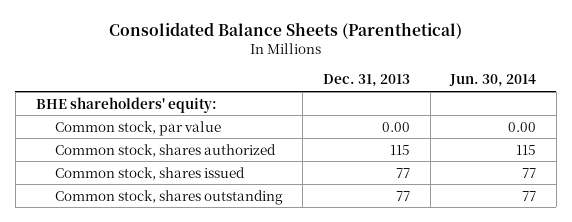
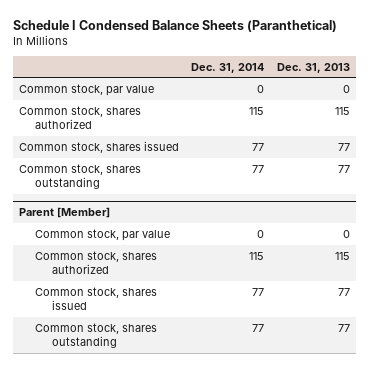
- Consolidated Balance Sheets (Parenthetical)
+ Schedule I Condensed Balance Sheets (Paranthetical)
- | Dec. 31, 2013 | Jun. 30, 2014
+ | Dec. 31, 2014 | Dec. 31, 2013
- BHE shareholders' equity:
- Common stock, par value | 0.00 | 0.00
+ Common stock, par value | 0 | 0
+ Parent [Member]
+ Common stock, par value | 0 | 0
+ Common stock, shares authorized | 115 | 115
+ Common stock, shares issued | 77 | 77
+ Common stock, shares outstanding | 77 | 77

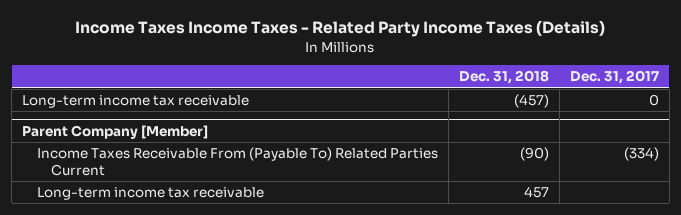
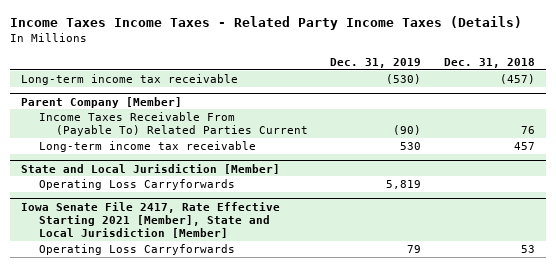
- | Dec. 31, 2018 | Dec. 31, 2017
+ | Dec. 31, 2019 | Dec. 31, 2018
@ Parent Company [Member]
- Income Taxes Receivable From (Payable To) Related Parties Current | (90) | (334)
+ Income Taxes Receivable From (Payable To) Related Parties Current | (90) | 76
+ State and Local Jurisdiction [Member]
+ Operating Loss Carryforwards | 5,819 |
+ Iowa Senate File 2417, Rate Effective Starting 2021 [Member], State and Local Jurisdiction [Member]
+ Operating Loss Carryforwards | 79 | 53

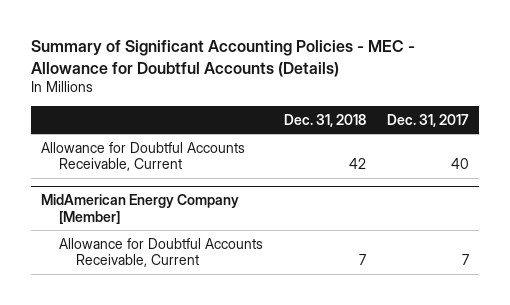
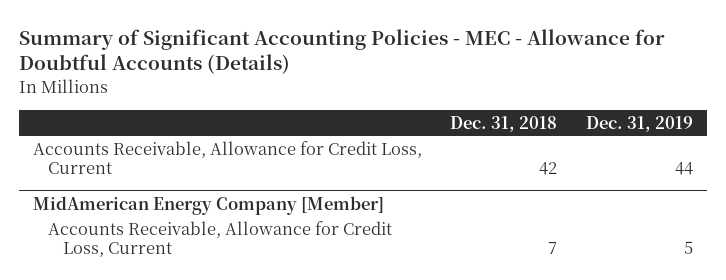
- | Dec. 31, 2018 | Dec. 31, 2017
+ | Dec. 31, 2018 | Dec. 31, 2019
- Allowance for Doubtful Accounts Receivable, Current | 42 | 40
+ Accounts Receivable, Allowance for Credit Loss, Current | 42 | 44
@ MidAmerican Energy Company [Member]
- Allowance for Doubtful Accounts Receivable, Current | 7 | 7
+ Accounts Receivable, Allowance for Credit Loss, Current | 7 | 5

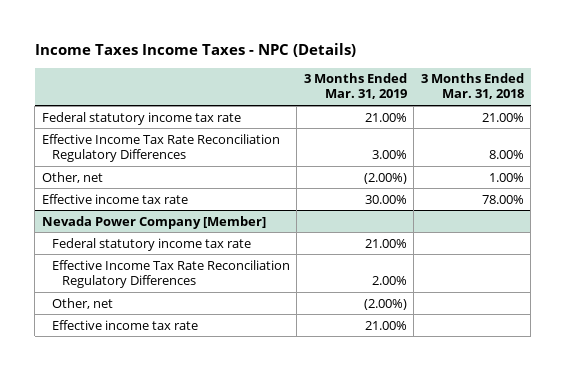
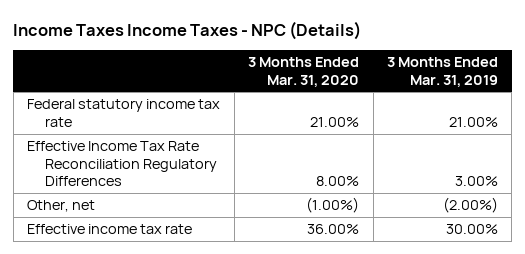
- | 3 Months Ended Mar. 31, 2019 | 3 Months Ended Mar. 31, 2018
+ | 3 Months Ended Mar. 31, 2020 | 3 Months Ended Mar. 31, 2019
- Nevada Power Company [Member]
- Federal statutory income tax rate | 21.00% |
- Effective Income Tax Rate Reconciliation Regulatory Differences | 2.00% |
- Other, net | (2.00%) |
- Effective income tax rate | 21.00% |

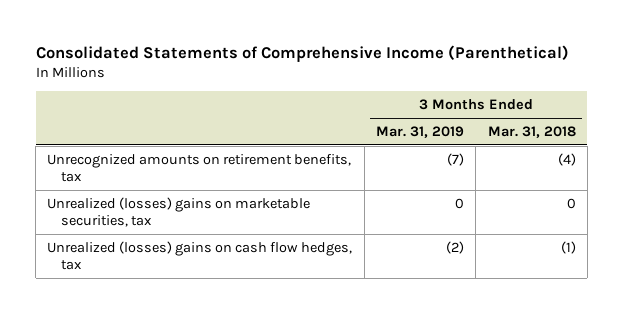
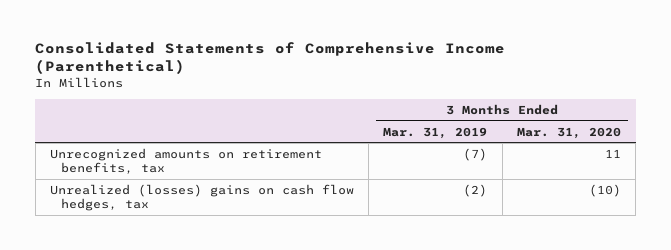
- | 3 Months Ended Mar. 31, 2019 | 3 Months Ended Mar. 31, 2018
+ | 3 Months Ended Mar. 31, 2019 | 3 Months Ended Mar. 31, 2020
- Unrealized (losses) gains on marketable securities, tax | 0 | 0

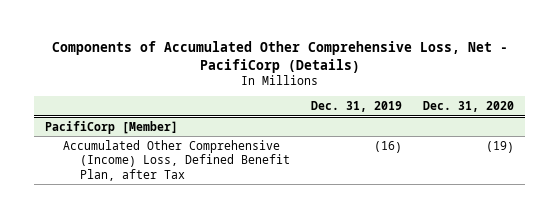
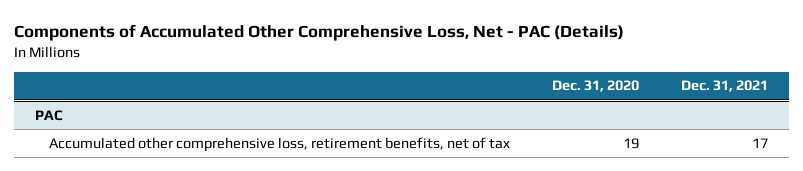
- Components of Accumulated Other Comprehensive Loss, Net - PacifiCorp (Details)
+ Components of Accumulated Other Comprehensive Loss, Net - PAC (Details)
- | Dec. 31, 2019 | Dec. 31, 2020
+ | Dec. 31, 2020 | Dec. 31, 2021
- PacifiCorp [Member]
- Accumulated Other Comprehensive (Income) Loss, Defined Benefit Plan, after Tax | (16) | (19)
+ PAC
+ Accumulated other comprehensive loss, retirement benefits, net of tax | 19 | 17

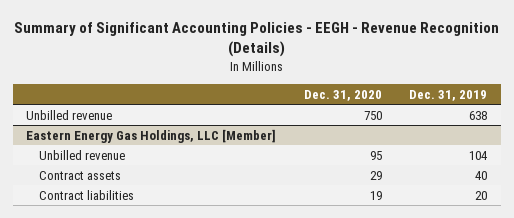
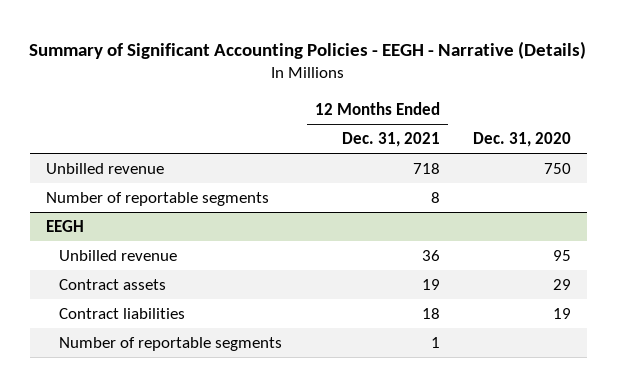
- Summary of Significant Accounting Policies - EEGH - Revenue Recognition (Details)
+ Summary of Significant Accounting Policies - EEGH - Narrative (Details)
- | Dec. 31, 2020 | Dec. 31, 2019
+ | 12 Months Ended Dec. 31, 2021 | Dec. 31, 2020
- Eastern Energy Gas Holdings, LLC [Member]
+ Number of reportable segments | 8 |
+ EEGH
+ Number of reportable segments | 1 |

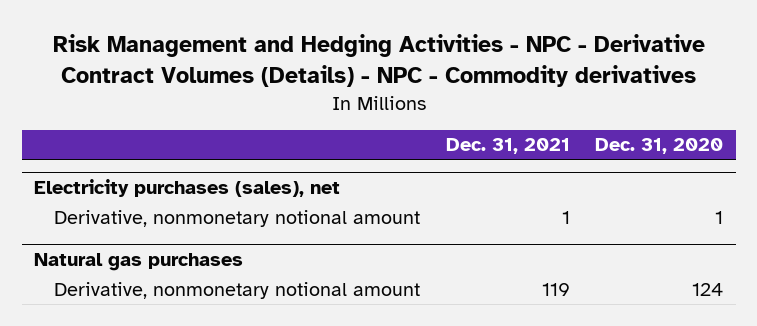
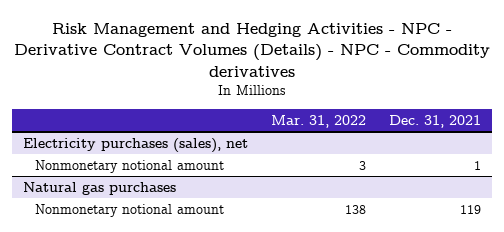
- | Dec. 31, 2021 | Dec. 31, 2020
+ | Mar. 31, 2022 | Dec. 31, 2021
@ Electricity purchases (sales), net
- Derivative, nonmonetary notional amount | 1 | 1
+ Nonmonetary notional amount | 3 | 1
@ Natural gas purchases
- Derivative, nonmonetary notional amount | 119 | 124
+ Nonmonetary notional amount | 138 | 119

